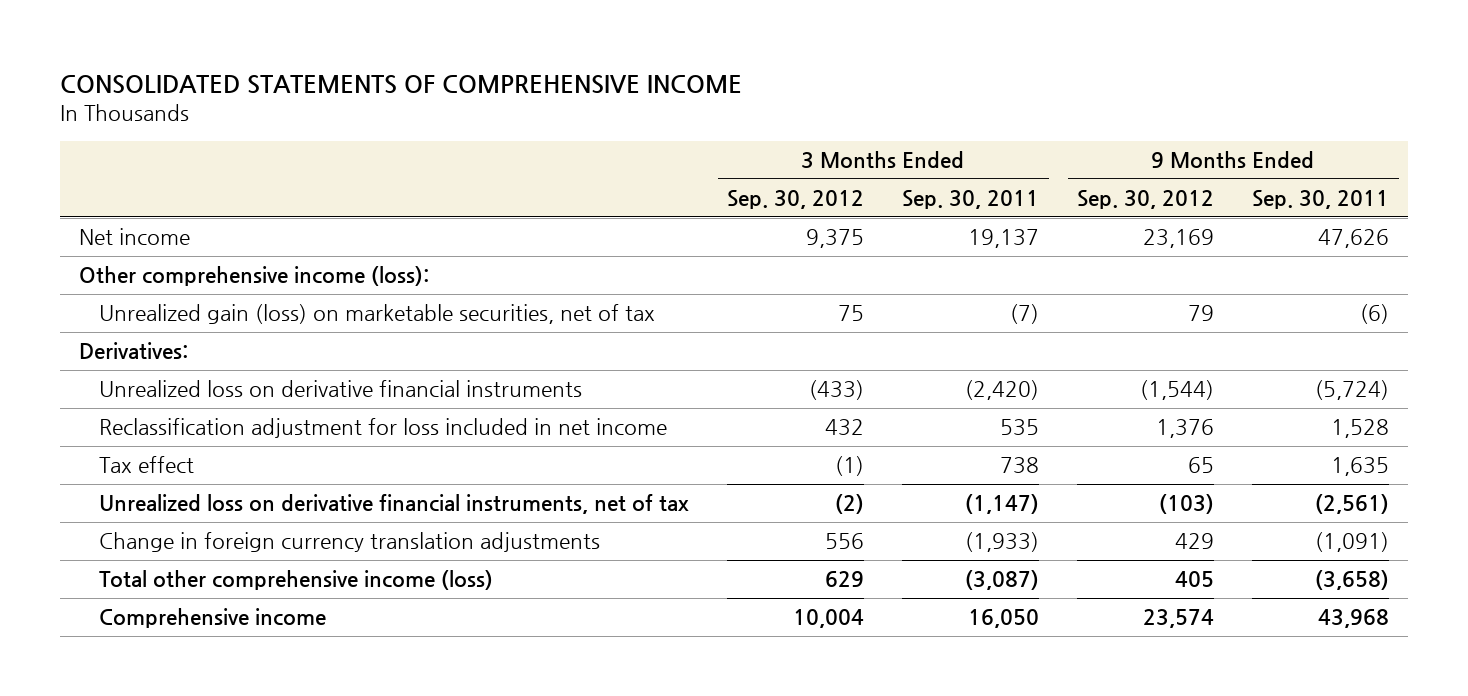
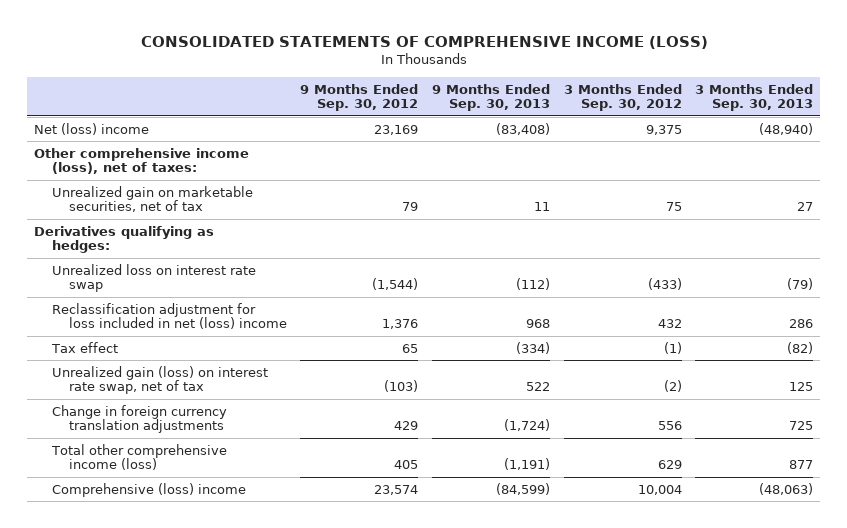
- CONSOLIDATED STATEMENTS OF COMPREHENSIVE INCOME
+ CONSOLIDATED STATEMENTS OF COMPREHENSIVE INCOME (LOSS)
- | 3 Months Ended Sep. 30, 2012 | 3 Months Ended Sep. 30, 2011 | 9 Months Ended Sep. 30, 2012 | 9 Months Ended Sep. 30, 2011
+ | 9 Months Ended Sep. 30, 2012 | 9 Months Ended Sep. 30, 2013 | 3 Months Ended Sep. 30, 2012 | 3 Months Ended Sep. 30, 2013
- Net income | 9,375 | 19,137 | 23,169 | 47,626
- Other comprehensive income (loss):
- Unrealized gain (loss) on marketable securities, net of tax | 75 | (7) | 79 | (6)
- Derivatives:
- Unrealized loss on derivative financial instruments | (433) | (2,420) | (1,544) | (5,724)
- Reclassification adjustment for loss included in net income | 432 | 535 | 1,376 | 1,528
+ Net (loss) income | 23,169 | (83,408) | 9,375 | (48,940)
+ Other comprehensive income (loss), net of taxes:
+ Unrealized gain on marketable securities, net of tax | 79 | 11 | 75 | 27
+ Derivatives qualifying as hedges:
+ Unrealized loss on interest rate swap | (1,544) | (112) | (433) | (79)
+ Reclassification adjustment for loss included in net (loss) income | 1,376 | 968 | 432 | 286
- Unrealized loss on derivative financial instruments, net of tax | (2) | (1,147) | (103) | (2,561)
+ Unrealized gain (loss) on interest rate swap, net of tax | (103) | 522 | (2) | 125
- Comprehensive income | 10,004 | 16,050 | 23,574 | 43,968
+ Comprehensive (loss) income | 23,574 | (84,599) | 10,004 | (48,063)

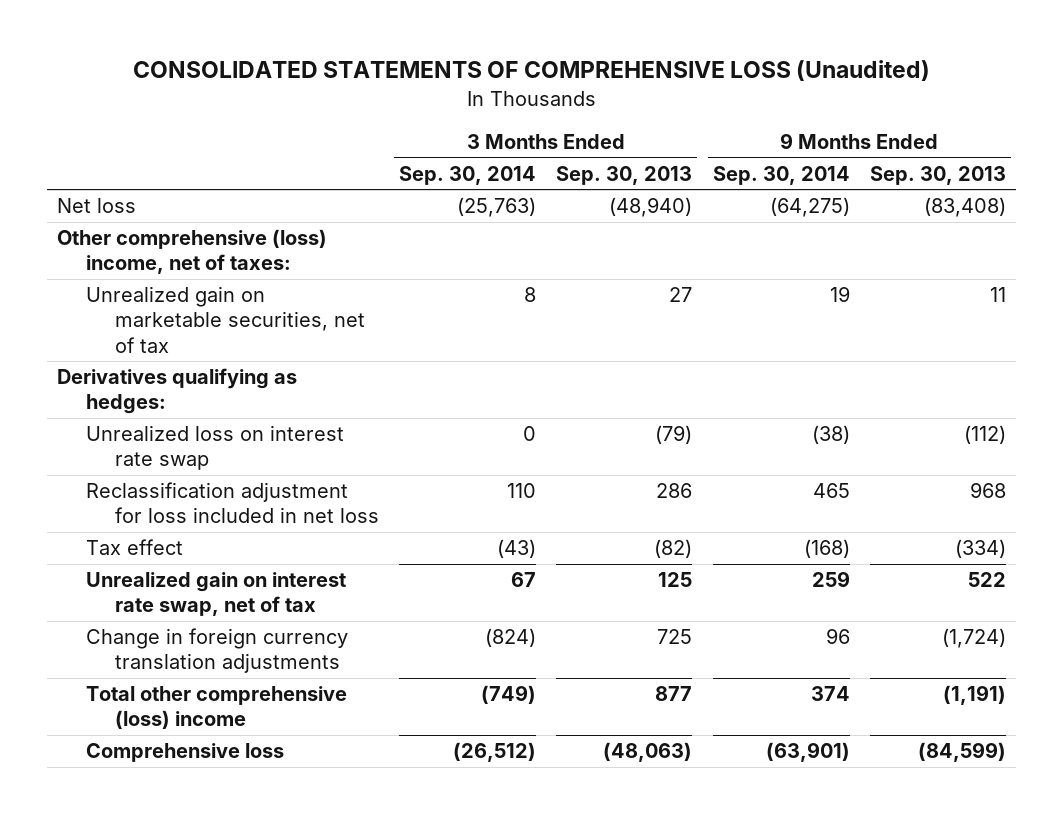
- CONSOLIDATED STATEMENTS OF COMPREHENSIVE INCOME (LOSS)
+ CONSOLIDATED STATEMENTS OF COMPREHENSIVE LOSS (Unaudited)
- | 9 Months Ended Sep. 30, 2012 | 9 Months Ended Sep. 30, 2013 | 3 Months Ended Sep. 30, 2012 | 3 Months Ended Sep. 30, 2013
+ | 3 Months Ended Sep. 30, 2014 | 3 Months Ended Sep. 30, 2013 | 9 Months Ended Sep. 30, 2014 | 9 Months Ended Sep. 30, 2013
- Net (loss) income | 23,169 | (83,408) | 9,375 | (48,940)
- Other comprehensive income (loss), net of taxes:
+ Net loss | (25,763) | (48,940) | (64,275) | (83,408)
+ Other comprehensive (loss) income, net of taxes:
- Reclassification adjustment for loss included in net (loss) income | 1,376 | 968 | 432 | 286
+ Reclassification adjustment for loss included in net loss | 110 | 286 | 465 | 968
- Unrealized gain (loss) on interest rate swap, net of tax | (103) | 522 | (2) | 125
+ Unrealized gain on interest rate swap, net of tax | 67 | 125 | 259 | 522
- Total other comprehensive income (loss) | 405 | (1,191) | 629 | 877
- Comprehensive (loss) income | 23,574 | (84,599) | 10,004 | (48,063)
+ Total other comprehensive (loss) income | (749) | 877 | 374 | (1,191)
+ Comprehensive loss | (26,512) | (48,063) | (63,901) | (84,599)

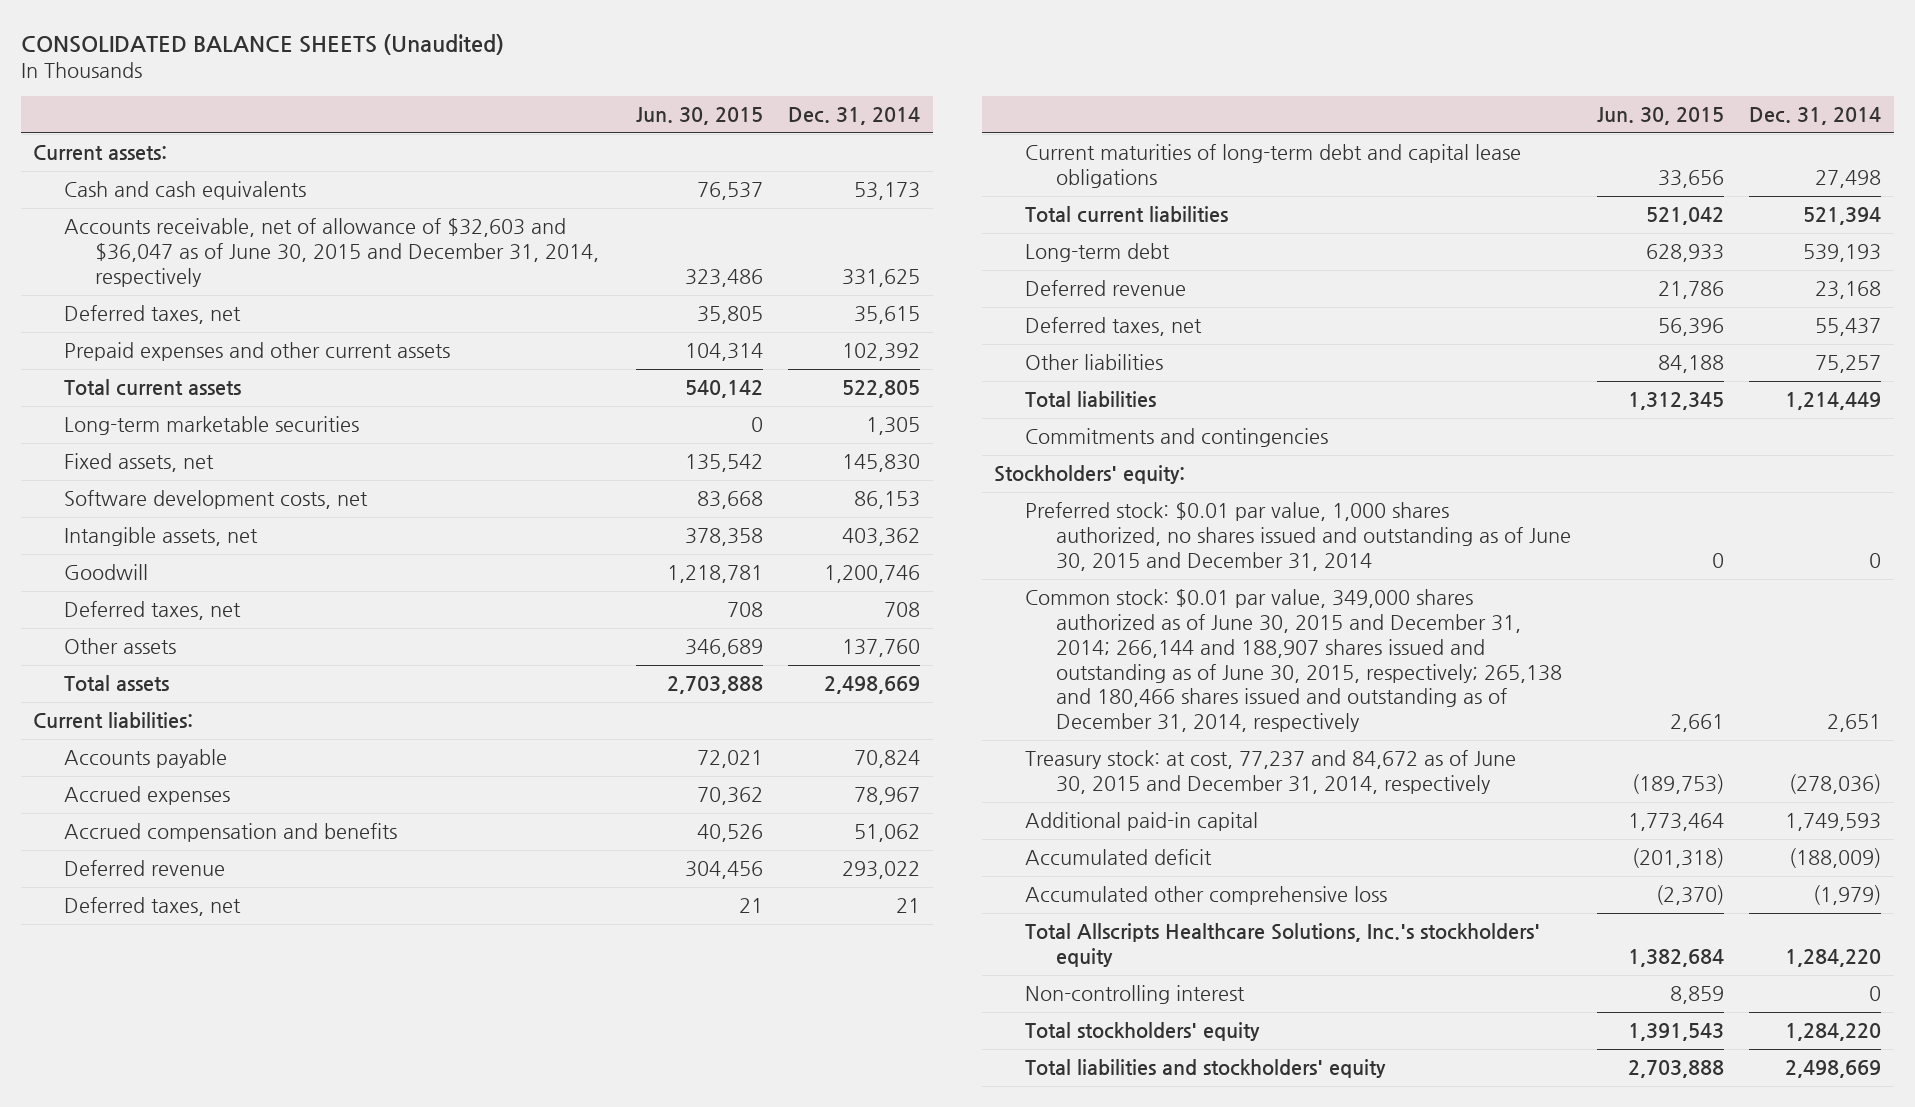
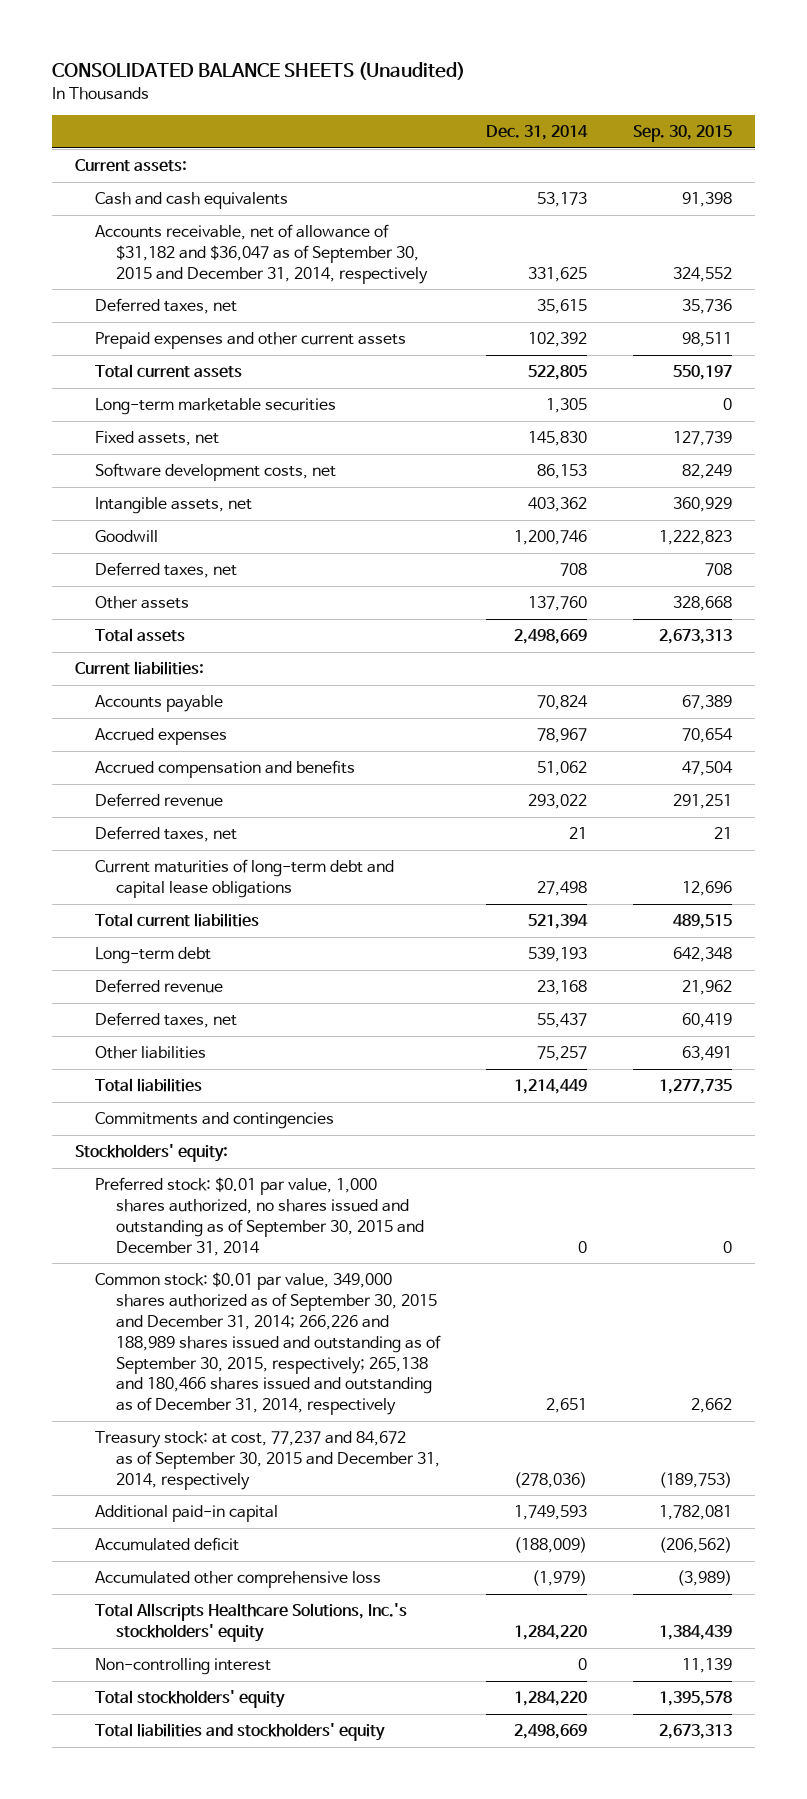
- | Jun. 30, 2015 | Dec. 31, 2014
+ | Dec. 31, 2014 | Sep. 30, 2015
- Accounts receivable, net of allowance of $32,603 and $36,047 as of June 30, 2015 and December 31, 2014, respectively | 323,486 | 331,625
+ Accounts receivable, net of allowance of $31,182 and $36,047 as of September 30, 2015 and December 31, 2014, respectively | 331,625 | 324,552
- Preferred stock: $0.01 par value, 1,000 shares authorized, no shares issued and outstanding as of June 30, 2015 and December 31, 2014 | 0 | 0
- Common stock: $0.01 par value, 349,000 shares authorized as of June 30, 2015 and December 31, 2014; 266,144 and 188,907 shares issued and outstanding as of June 30, 2015, respectively; 265,138 and 180,466 shares issued and outstanding as of December 31, 2014, respectively | 2,661 | 2,651
- Treasury stock: at cost, 77,237 and 84,672 as of June 30, 2015 and December 31, 2014, respectively | (189,753) | (278,036)
+ Preferred stock: $0.01 par value, 1,000 shares authorized, no shares issued and outstanding as of September 30, 2015 and December 31, 2014 | 0 | 0
+ Common stock: $0.01 par value, 349,000 shares authorized as of September 30, 2015 and December 31, 2014; 266,226 and 188,989 shares issued and outstanding as of September 30, 2015, respectively; 265,138 and 180,466 shares issued and outstanding as of December 31, 2014, respectively | 2,651 | 2,662
+ Treasury stock: at cost, 77,237 and 84,672 as of September 30, 2015 and December 31, 2014, respectively | (278,036) | (189,753)

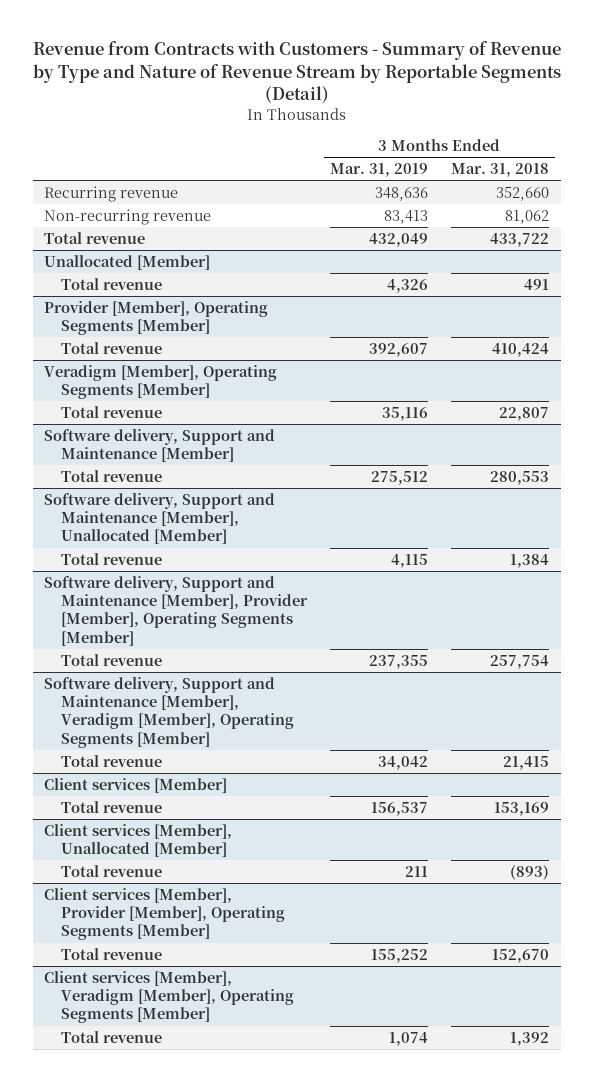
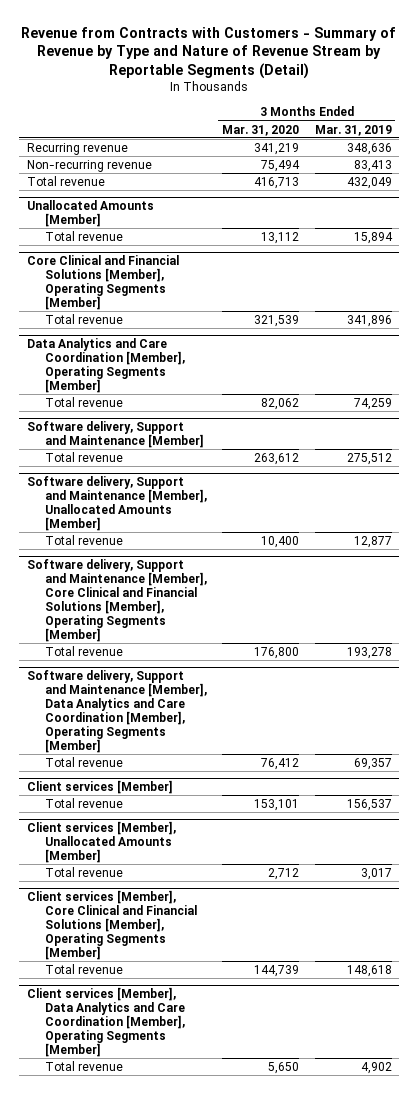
- | 3 Months Ended Mar. 31, 2019 | 3 Months Ended Mar. 31, 2018
+ | 3 Months Ended Mar. 31, 2020 | 3 Months Ended Mar. 31, 2019
- Unallocated [Member]
- Total revenue | 4,326 | 491
- Provider [Member], Operating Segments [Member]
- Total revenue | 392,607 | 410,424
- Veradigm [Member], Operating Segments [Member]
- Total revenue | 35,116 | 22,807
+ Unallocated Amounts [Member]
+ Total revenue | 13,112 | 15,894
+ Core Clinical and Financial Solutions [Member], Operating Segments [Member]
+ Total revenue | 321,539 | 341,896
+ Data Analytics and Care Coordination [Member], Operating Segments [Member]
+ Total revenue | 82,062 | 74,259
- Software delivery, Support and Maintenance [Member], Unallocated [Member]
- Total revenue | 4,115 | 1,384
- Software delivery, Support and Maintenance [Member], Provider [Member], Operating Segments [Member]
- Total revenue | 237,355 | 257,754
- Software delivery, Support and Maintenance [Member], Veradigm [Member], Operating Segments [Member]
- Total revenue | 34,042 | 21,415
+ Software delivery, Support and Maintenance [Member], Unallocated Amounts [Member]
+ Total revenue | 10,400 | 12,877
+ Software delivery, Support and Maintenance [Member], Core Clinical and Financial Solutions [Member], Operating Segments [Member]
+ Total revenue | 176,800 | 193,278
+ Software delivery, Support and Maintenance [Member], Data Analytics and Care Coordination [Member], Operating Segments [Member]
+ Total revenue | 76,412 | 69,357
- Client services [Member], Unallocated [Member]
- Total revenue | 211 | (893)
- Client services [Member], Provider [Member], Operating Segments [Member]
- Total revenue | 155,252 | 152,670
- Client services [Member], Veradigm [Member], Operating Segments [Member]
- Total revenue | 1,074 | 1,392
+ Client services [Member], Unallocated Amounts [Member]
+ Total revenue | 2,712 | 3,017
+ Client services [Member], Core Clinical and Financial Solutions [Member], Operating Segments [Member]
+ Total revenue | 144,739 | 148,618
+ Client services [Member], Data Analytics and Care Coordination [Member], Operating Segments [Member]
+ Total revenue | 5,650 | 4,902

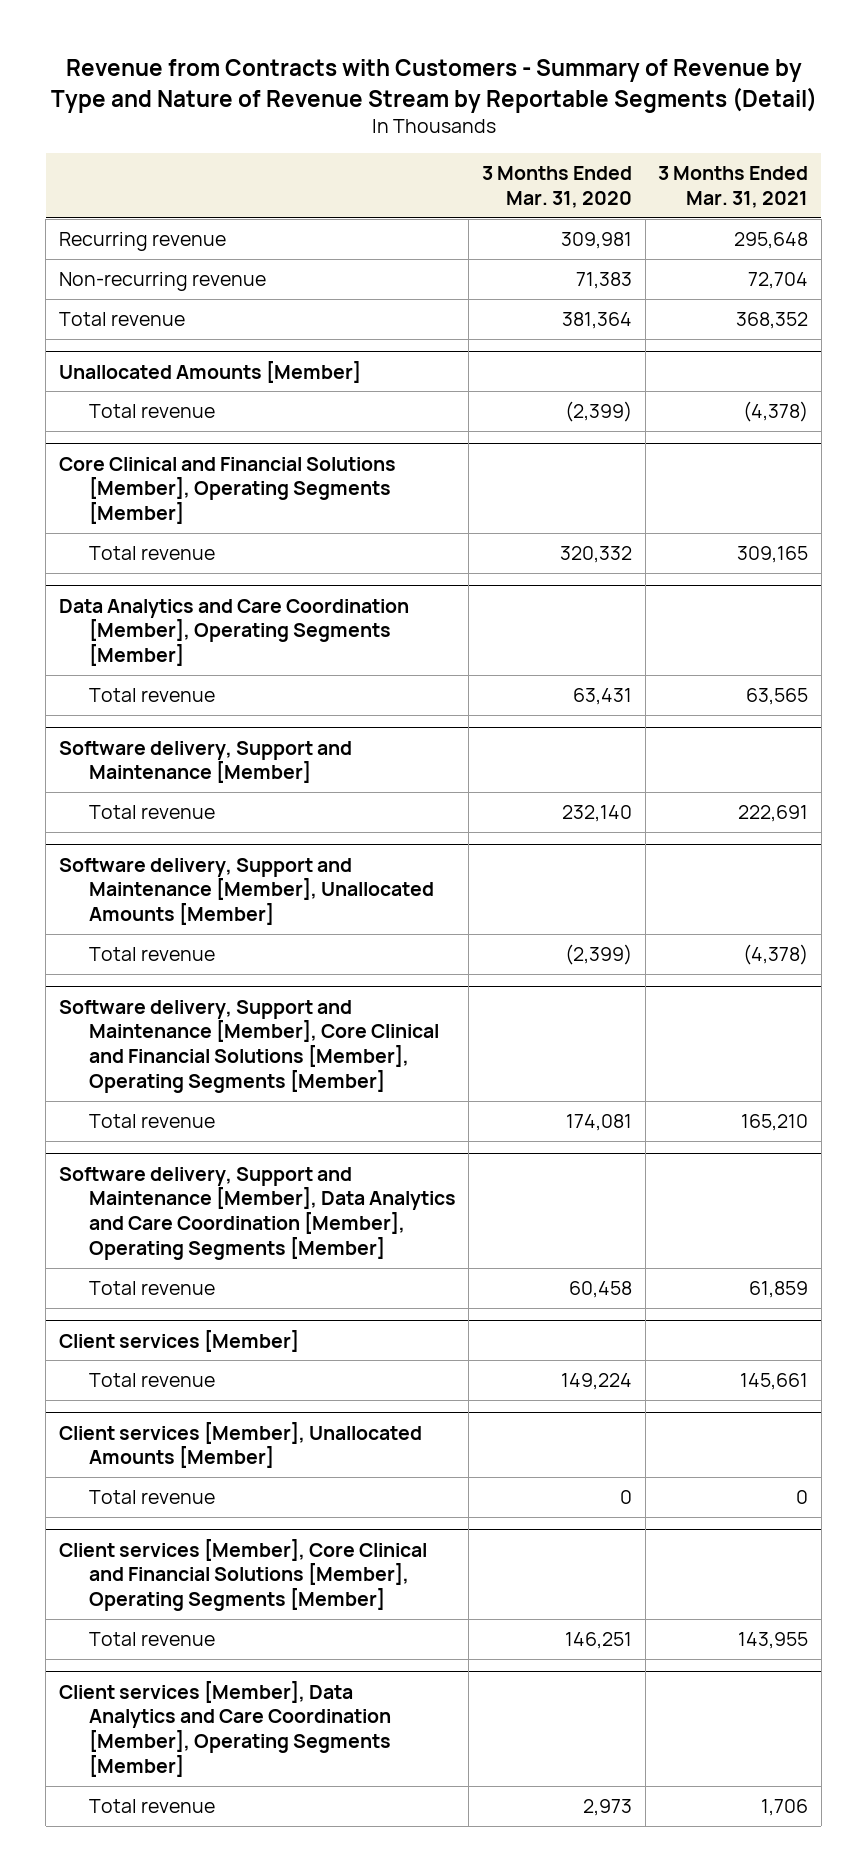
- | 3 Months Ended Mar. 31, 2020 | 3 Months Ended Mar. 31, 2019
+ | 3 Months Ended Mar. 31, 2020 | 3 Months Ended Mar. 31, 2021
- Recurring revenue | 341,219 | 348,636
- Non-recurring revenue | 75,494 | 83,413
- Total revenue | 416,713 | 432,049
+ Recurring revenue | 309,981 | 295,648
+ Non-recurring revenue | 71,383 | 72,704
+ Total revenue | 381,364 | 368,352
@ Unallocated Amounts [Member]
- Total revenue | 13,112 | 15,894
+ Total revenue | (2,399) | (4,378)
@ Core Clinical and Financial Solutions [Member], Operating Segments [Member]
- Total revenue | 321,539 | 341,896
+ Total revenue | 320,332 | 309,165
@ Data Analytics and Care Coordination [Member], Operating Segments [Member]
- Total revenue | 82,062 | 74,259
+ Total revenue | 63,431 | 63,565
@ Software delivery, Support and Maintenance [Member]
- Total revenue | 263,612 | 275,512
+ Total revenue | 232,140 | 222,691
@ Software delivery, Support and Maintenance [Member], Unallocated Amounts [Member]
- Total revenue | 10,400 | 12,877
+ Total revenue | (2,399) | (4,378)
@ Software delivery, Support and Maintenance [Member], Core Clinical and Financial Solutions [Member], Operating Segments [Member]
- Total revenue | 176,800 | 193,278
+ Total revenue | 174,081 | 165,210
@ Software delivery, Support and Maintenance [Member], Data Analytics and Care Coordination [Member], Operating Segments [Member]
- Total revenue | 76,412 | 69,357
+ Total revenue | 60,458 | 61,859
@ Client services [Member]
- Total revenue | 153,101 | 156,537
+ Total revenue | 149,224 | 145,661
@ Client services [Member], Unallocated Amounts [Member]
- Total revenue | 2,712 | 3,017
+ Total revenue | 0 | 0
@ Client services [Member], Core Clinical and Financial Solutions [Member], Operating Segments [Member]
- Total revenue | 144,739 | 148,618
+ Total revenue | 146,251 | 143,955
@ Client services [Member], Data Analytics and Care Coordination [Member], Operating Segments [Member]
- Total revenue | 5,650 | 4,902
+ Total revenue | 2,973 | 1,706

